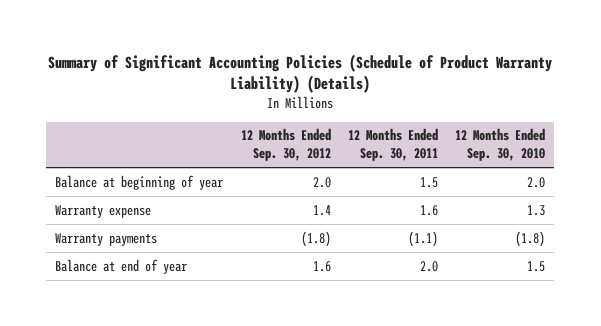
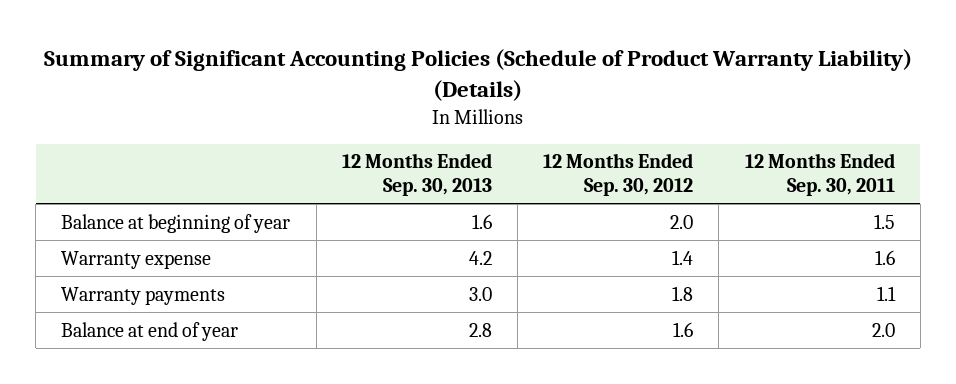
- | 12 Months Ended Sep. 30, 2012 | 12 Months Ended Sep. 30, 2011 | 12 Months Ended Sep. 30, 2010
+ | 12 Months Ended Sep. 30, 2013 | 12 Months Ended Sep. 30, 2012 | 12 Months Ended Sep. 30, 2011
- Warranty payments | (1.8) | (1.1) | (1.8)
+ Warranty payments | 3.0 | 1.8 | 1.1

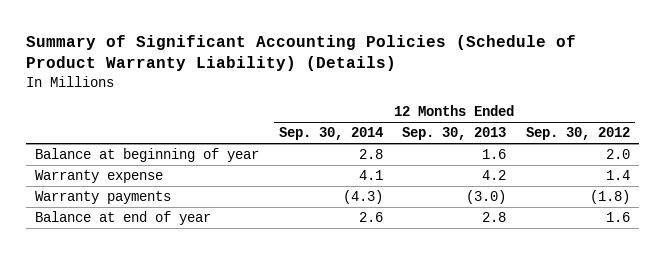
- | 12 Months Ended Sep. 30, 2013 | 12 Months Ended Sep. 30, 2012 | 12 Months Ended Sep. 30, 2011
+ | 12 Months Ended Sep. 30, 2014 | 12 Months Ended Sep. 30, 2013 | 12 Months Ended Sep. 30, 2012
- Warranty payments | 3.0 | 1.8 | 1.1
+ Warranty payments | (4.3) | (3.0) | (1.8)

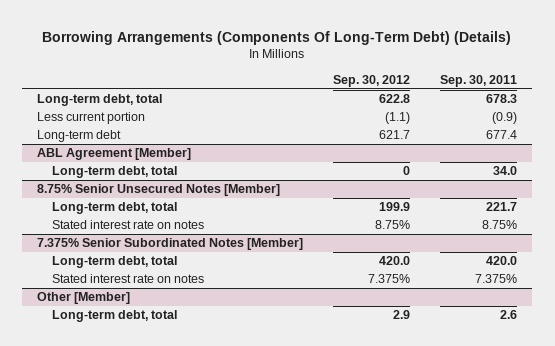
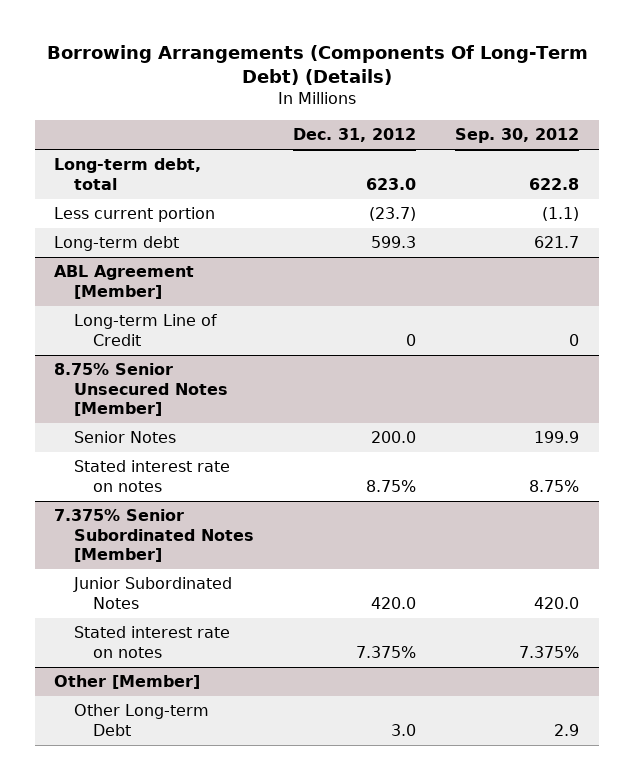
- | Sep. 30, 2012 | Sep. 30, 2011
+ | Dec. 31, 2012 | Sep. 30, 2012
@ ABL Agreement [Member]
- Long-term debt, total | 0 | 34.0
+ Long-term Line of Credit | 0 | 0
@ 8.75% Senior Unsecured Notes [Member]
- Long-term debt, total | 199.9 | 221.7
+ Senior Notes | 200.0 | 199.9
@ 7.375% Senior Subordinated Notes [Member]
- Long-term debt, total | 420.0 | 420.0
+ Junior Subordinated Notes | 420.0 | 420.0
@ Other [Member]
- Long-term debt, total | 2.9 | 2.6
+ Other Long-term Debt | 3.0 | 2.9

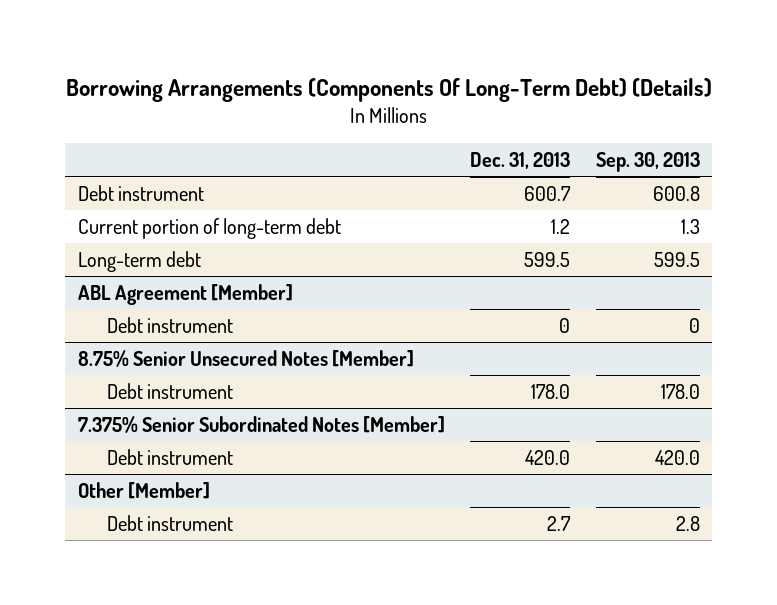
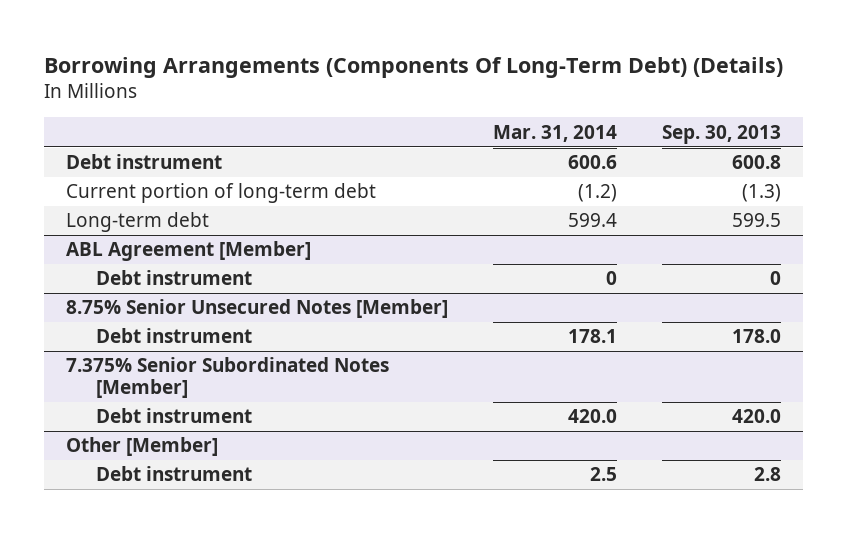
- | Dec. 31, 2013 | Sep. 30, 2013
+ | Mar. 31, 2014 | Sep. 30, 2013
- Current portion of long-term debt | 1.2 | 1.3
+ Current portion of long-term debt | (1.2) | (1.3)

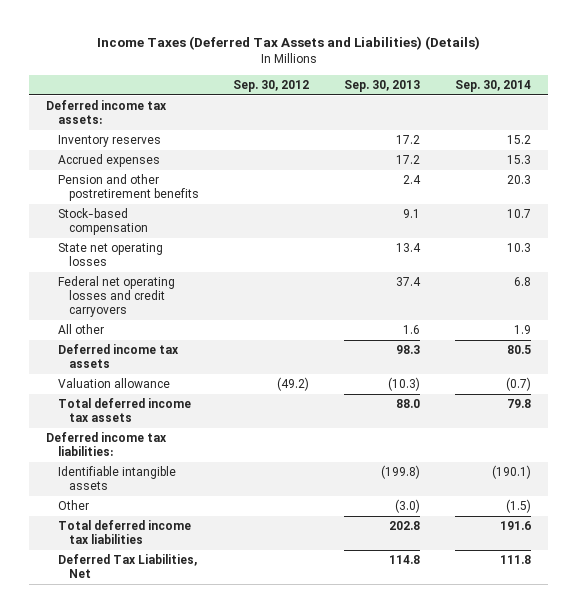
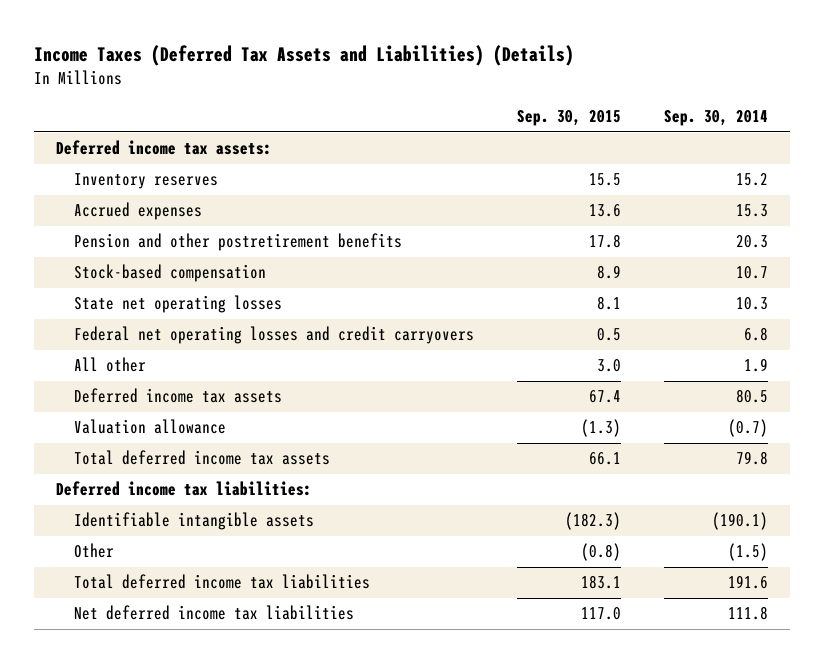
- | Sep. 30, 2012 | Sep. 30, 2013 | Sep. 30, 2014
+ | Sep. 30, 2015 | Sep. 30, 2014
- Deferred Tax Liabilities, Net | | 114.8 | 111.8
+ Net deferred income tax liabilities | 117.0 | 111.8

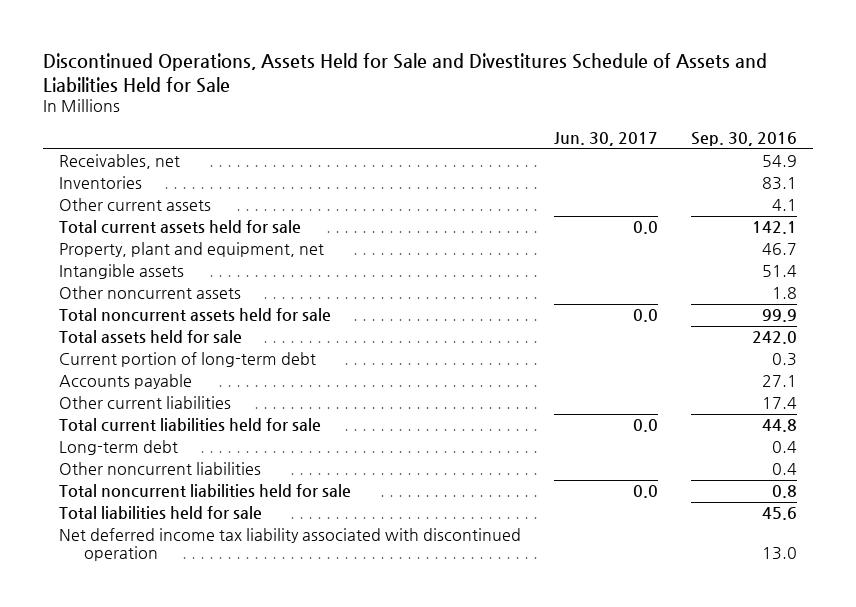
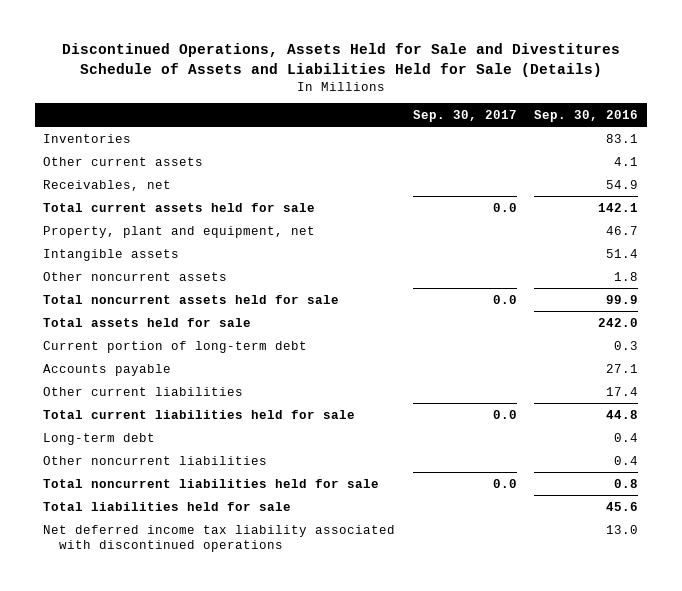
- Discontinued Operations, Assets Held for Sale and Divestitures Schedule of Assets and Liabilities Held for Sale
+ Discontinued Operations, Assets Held for Sale and Divestitures Schedule of Assets and Liabilities Held for Sale (Details)
- | Jun. 30, 2017 | Sep. 30, 2016
+ | Sep. 30, 2017 | Sep. 30, 2016
moved down: Receivables, net | | 54.9
- Net deferred income tax liability associated with discontinued operation | | 13.0
+ Net deferred income tax liability associated with discontinued operations | | 13.0

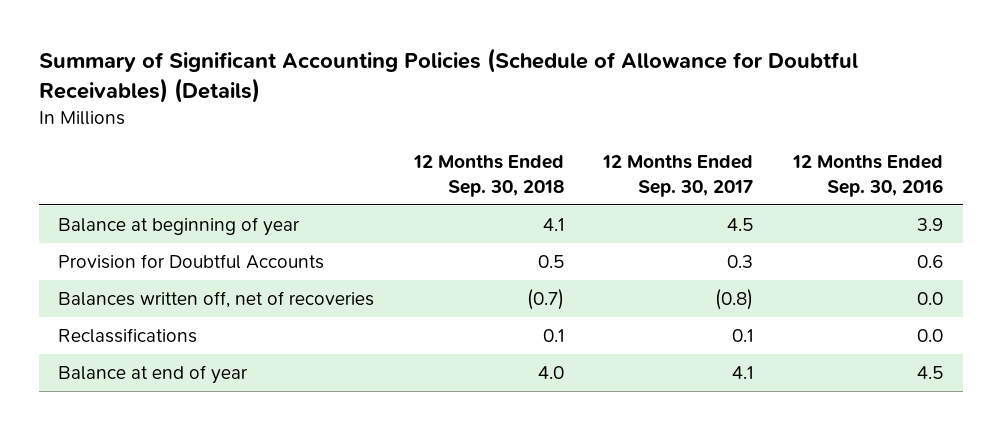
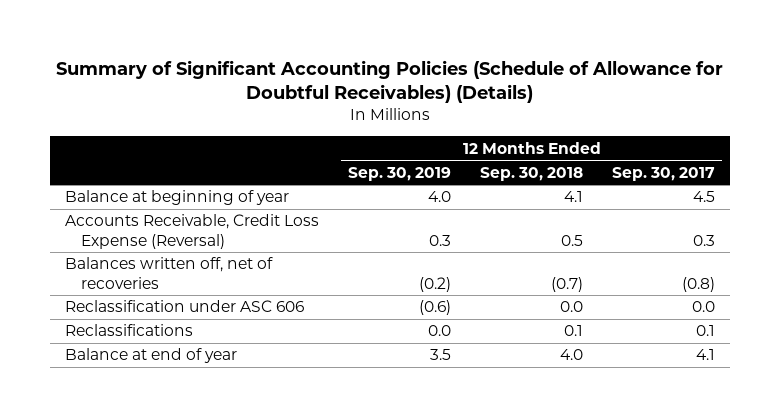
- | 12 Months Ended Sep. 30, 2018 | 12 Months Ended Sep. 30, 2017 | 12 Months Ended Sep. 30, 2016
+ | 12 Months Ended Sep. 30, 2019 | 12 Months Ended Sep. 30, 2018 | 12 Months Ended Sep. 30, 2017
- Provision for Doubtful Accounts | 0.5 | 0.3 | 0.6
+ Accounts Receivable, Credit Loss Expense (Reversal) | 0.3 | 0.5 | 0.3
+ Reclassification under ASC 606 | (0.6) | 0.0 | 0.0

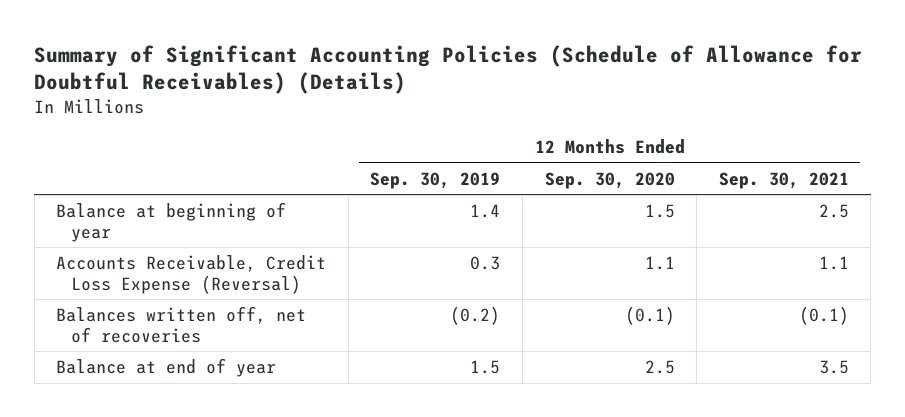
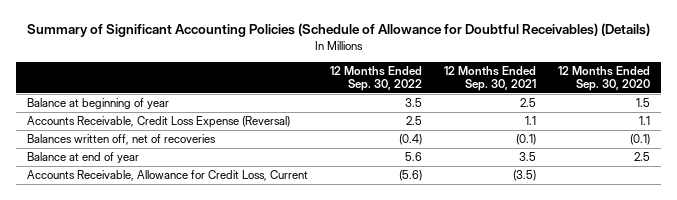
- | 12 Months Ended Sep. 30, 2019 | 12 Months Ended Sep. 30, 2020 | 12 Months Ended Sep. 30, 2021
+ | 12 Months Ended Sep. 30, 2022 | 12 Months Ended Sep. 30, 2021 | 12 Months Ended Sep. 30, 2020
+ Accounts Receivable, Allowance for Credit Loss, Current | (5.6) | (3.5) |

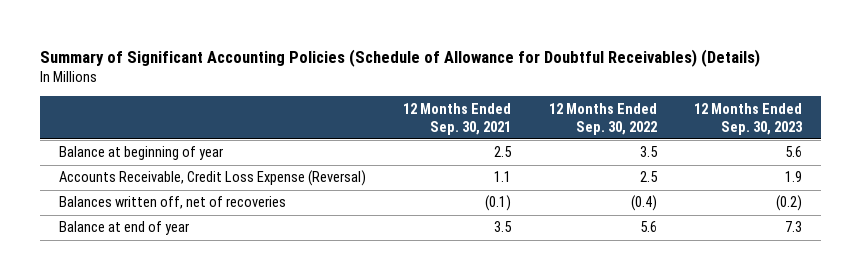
- | 12 Months Ended Sep. 30, 2022 | 12 Months Ended Sep. 30, 2021 | 12 Months Ended Sep. 30, 2020
+ | 12 Months Ended Sep. 30, 2021 | 12 Months Ended Sep. 30, 2022 | 12 Months Ended Sep. 30, 2023
- Accounts Receivable, Allowance for Credit Loss, Current | (5.6) | (3.5) |

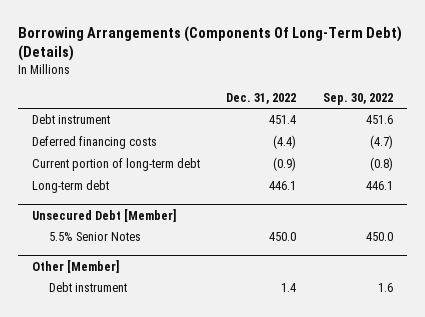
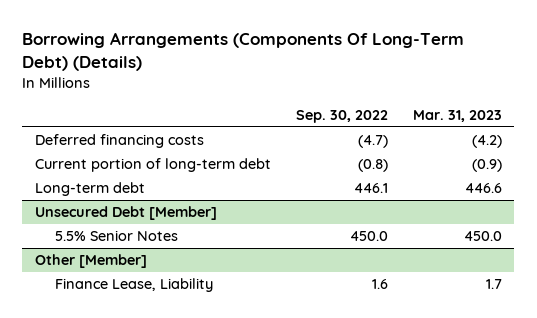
- | Dec. 31, 2022 | Sep. 30, 2022
+ | Sep. 30, 2022 | Mar. 31, 2023
- Debt instrument | 451.4 | 451.6
@ Other [Member]
- Debt instrument | 1.4 | 1.6
+ Finance Lease, Liability | 1.6 | 1.7

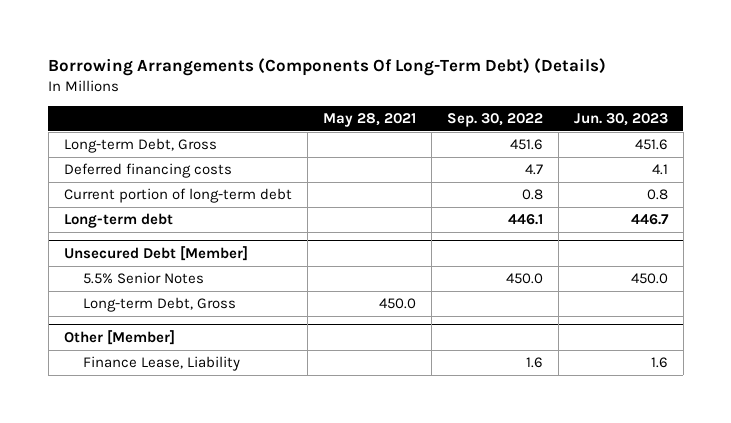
- | Sep. 30, 2022 | Mar. 31, 2023
+ | May 28, 2021 | Sep. 30, 2022 | Jun. 30, 2023
- Deferred financing costs | (4.7) | (4.2)
- Current portion of long-term debt | (0.8) | (0.9)
+ Long-term Debt, Gross | | 451.6 | 451.6
+ Deferred financing costs | | 4.7 | 4.1
+ Current portion of long-term debt | | 0.8 | 0.8
@ Unsecured Debt [Member]
+ Long-term Debt, Gross | 450.0 | |

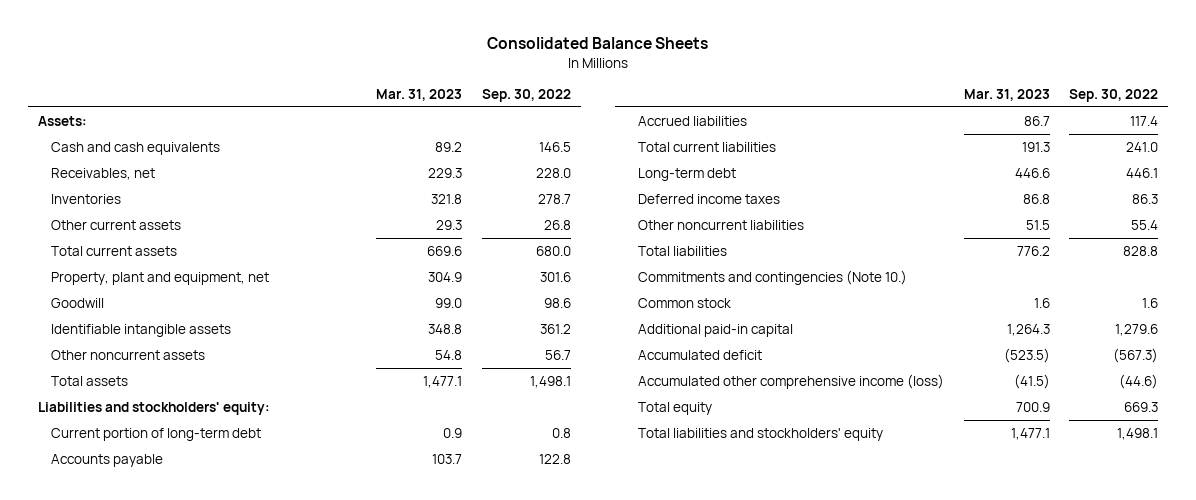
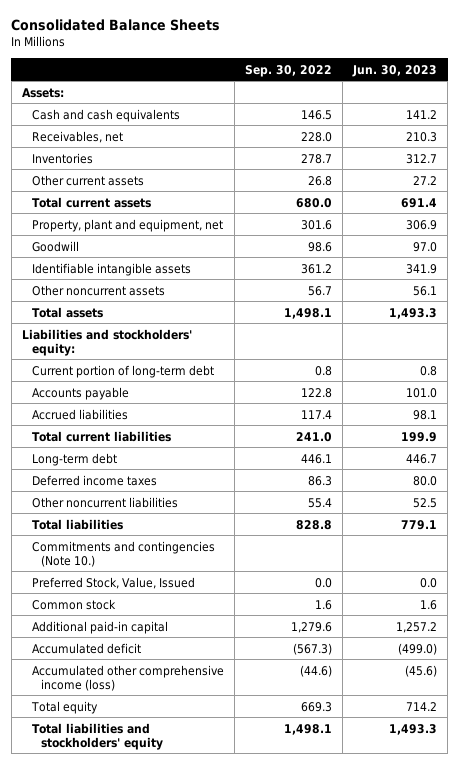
- | Mar. 31, 2023 | Sep. 30, 2022
+ | Sep. 30, 2022 | Jun. 30, 2023
+ Preferred Stock, Value, Issued | 0.0 | 0.0

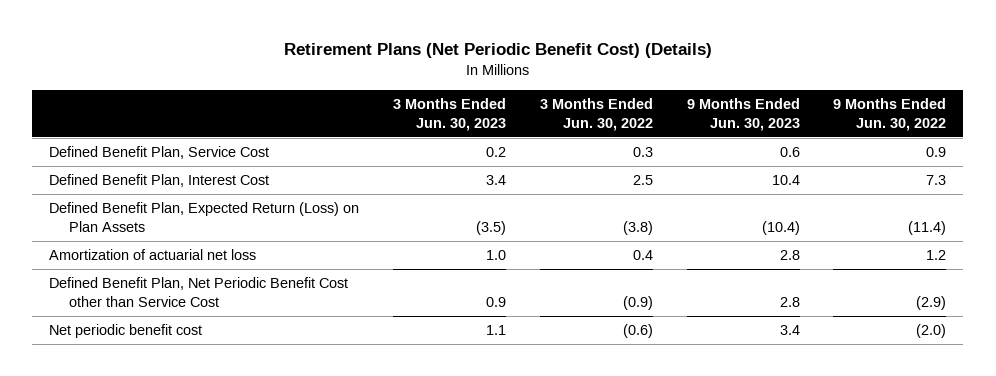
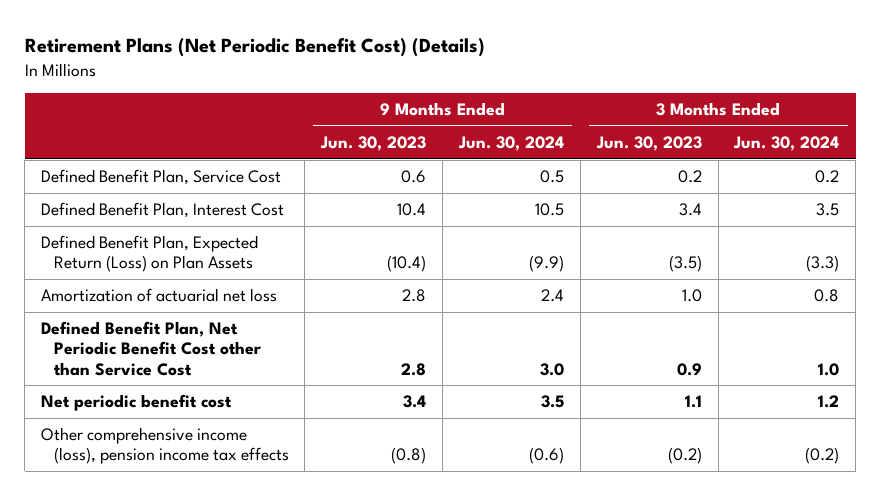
- | 3 Months Ended Jun. 30, 2023 | 3 Months Ended Jun. 30, 2022 | 9 Months Ended Jun. 30, 2023 | 9 Months Ended Jun. 30, 2022
+ | 9 Months Ended Jun. 30, 2023 | 9 Months Ended Jun. 30, 2024 | 3 Months Ended Jun. 30, 2023 | 3 Months Ended Jun. 30, 2024
+ Other comprehensive income (loss), pension income tax effects | (0.8) | (0.6) | (0.2) | (0.2)

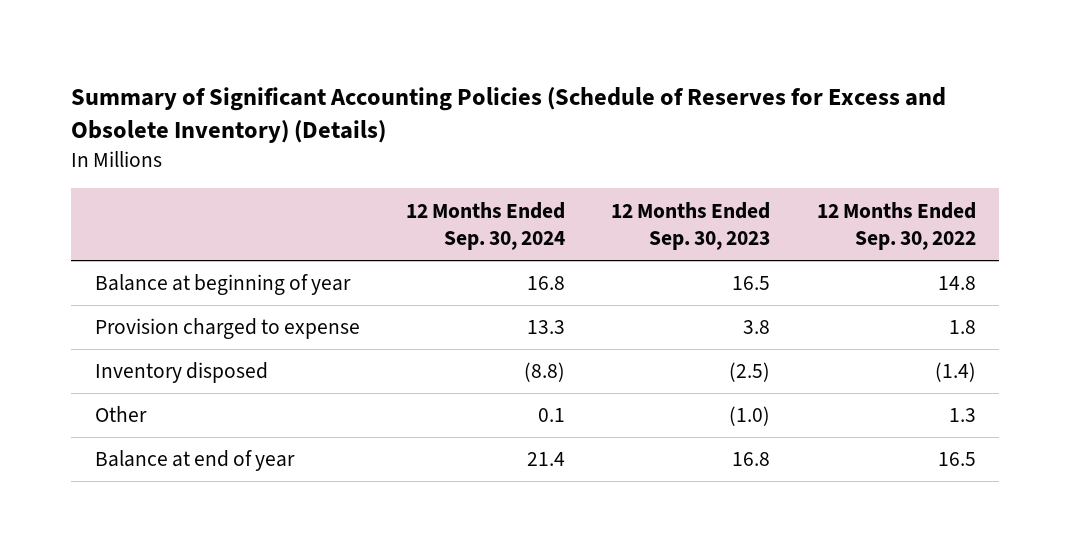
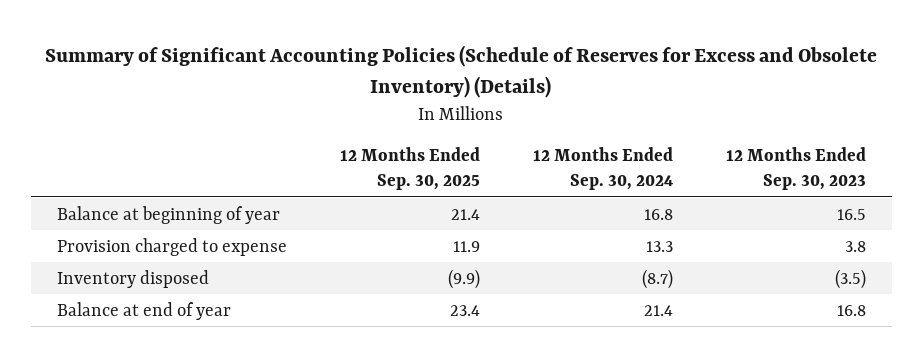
- | 12 Months Ended Sep. 30, 2024 | 12 Months Ended Sep. 30, 2023 | 12 Months Ended Sep. 30, 2022
+ | 12 Months Ended Sep. 30, 2025 | 12 Months Ended Sep. 30, 2024 | 12 Months Ended Sep. 30, 2023
- Inventory disposed | (8.8) | (2.5) | (1.4)
- Other | 0.1 | (1.0) | 1.3
+ Inventory disposed | (9.9) | (8.7) | (3.5)

